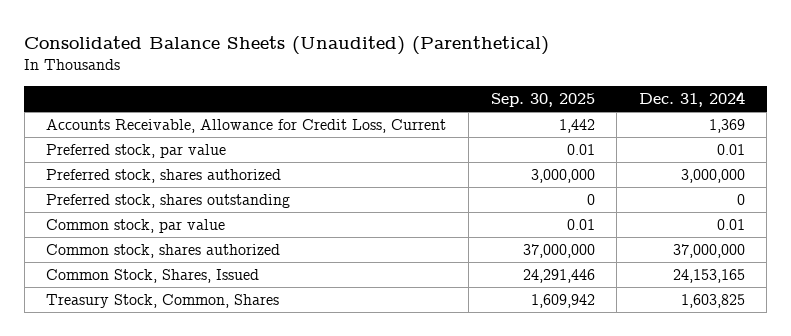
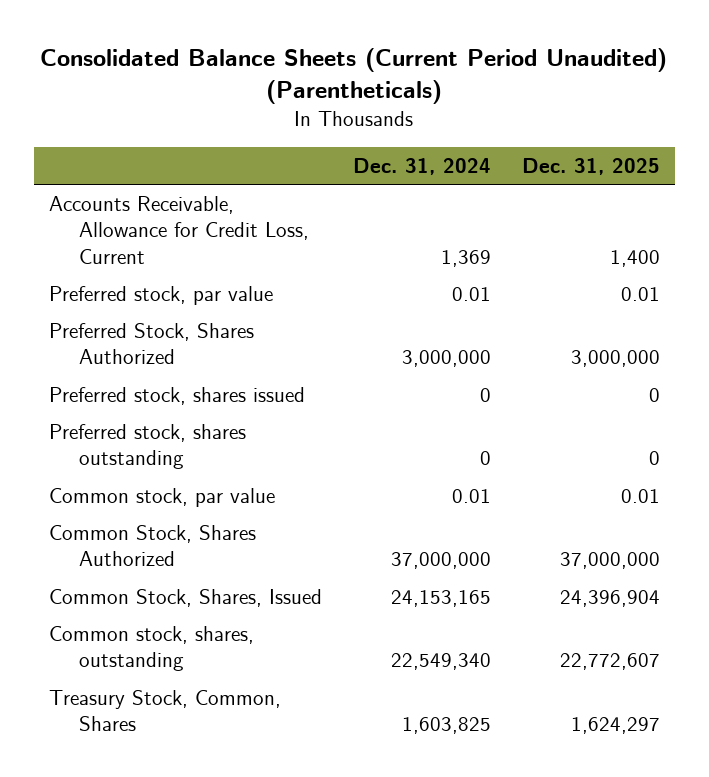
- Consolidated Balance Sheets (Unaudited) (Parenthetical)
+ Consolidated Balance Sheets (Current Period Unaudited) (Parentheticals)
- | Sep. 30, 2025 | Dec. 31, 2024
+ | Dec. 31, 2024 | Dec. 31, 2025
- Preferred stock, shares authorized | 3,000,000 | 3,000,000
+ Preferred Stock, Shares Authorized | 3,000,000 | 3,000,000
+ Preferred stock, shares issued | 0 | 0
- Common stock, shares authorized | 37,000,000 | 37,000,000
+ Common Stock, Shares Authorized | 37,000,000 | 37,000,000
+ Common stock, shares, outstanding | 22,549,340 | 22,772,607

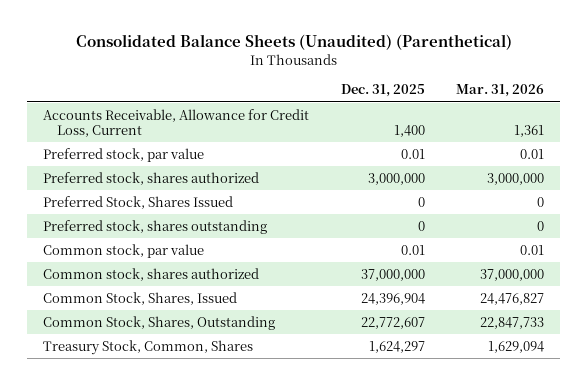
- Consolidated Balance Sheets (Current Period Unaudited) (Parentheticals)
+ Consolidated Balance Sheets (Unaudited) (Parenthetical)
- | Dec. 31, 2024 | Dec. 31, 2025
+ | Dec. 31, 2025 | Mar. 31, 2026
- Preferred Stock, Shares Authorized | 3,000,000 | 3,000,000
- Preferred stock, shares issued | 0 | 0
+ Preferred stock, shares authorized | 3,000,000 | 3,000,000
+ Preferred Stock, Shares Issued | 0 | 0
- Common Stock, Shares Authorized | 37,000,000 | 37,000,000
+ Common stock, shares authorized | 37,000,000 | 37,000,000
- Common stock, shares, outstanding | 22,549,340 | 22,772,607
+ Common Stock, Shares, Outstanding | 22,772,607 | 22,847,733

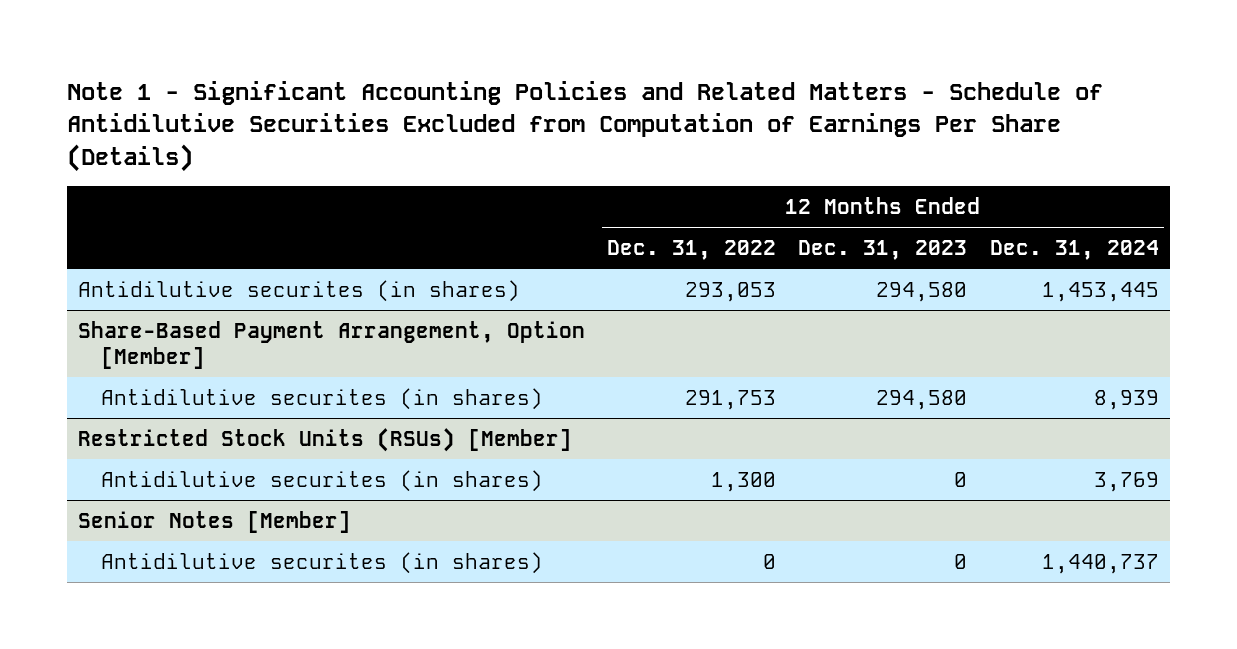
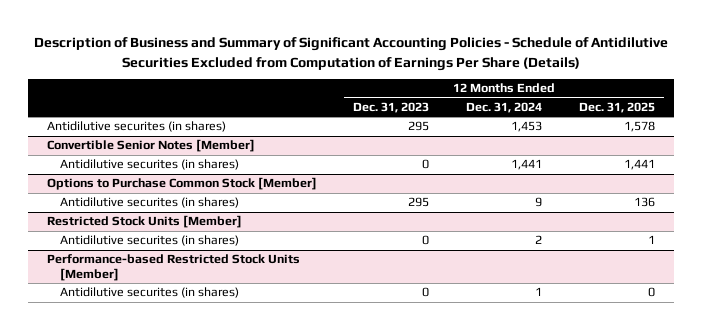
- Note 1 - Significant Accounting Policies and Related Matters - Schedule of Antidilutive Securities Excluded from Computation of Earnings Per Share (Details)
+ Description of Business and Summary of Significant Accounting Policies - Schedule of Antidilutive Securities Excluded from Computation of Earnings Per Share (Details)
- | 12 Months Ended Dec. 31, 2022 | 12 Months Ended Dec. 31, 2023 | 12 Months Ended Dec. 31, 2024
+ | 12 Months Ended Dec. 31, 2023 | 12 Months Ended Dec. 31, 2024 | 12 Months Ended Dec. 31, 2025
- Antidilutive securites (in shares) | 293,053 | 294,580 | 1,453,445
- Share-Based Payment Arrangement, Option [Member]
- Antidilutive securites (in shares) | 291,753 | 294,580 | 8,939
- Restricted Stock Units (RSUs) [Member]
- Antidilutive securites (in shares) | 1,300 | 0 | 3,769
- Senior Notes [Member]
- Antidilutive securites (in shares) | 0 | 0 | 1,440,737
+ Antidilutive securites (in shares) | 295 | 1,453 | 1,578
+ Convertible Senior Notes [Member]
+ Antidilutive securites (in shares) | 0 | 1,441 | 1,441
+ Options to Purchase Common Stock [Member]
+ Antidilutive securites (in shares) | 295 | 9 | 136
+ Restricted Stock Units [Member]
+ Antidilutive securites (in shares) | 0 | 2 | 1
+ Performance-based Restricted Stock Units [Member]
+ Antidilutive securites (in shares) | 0 | 1 | 0

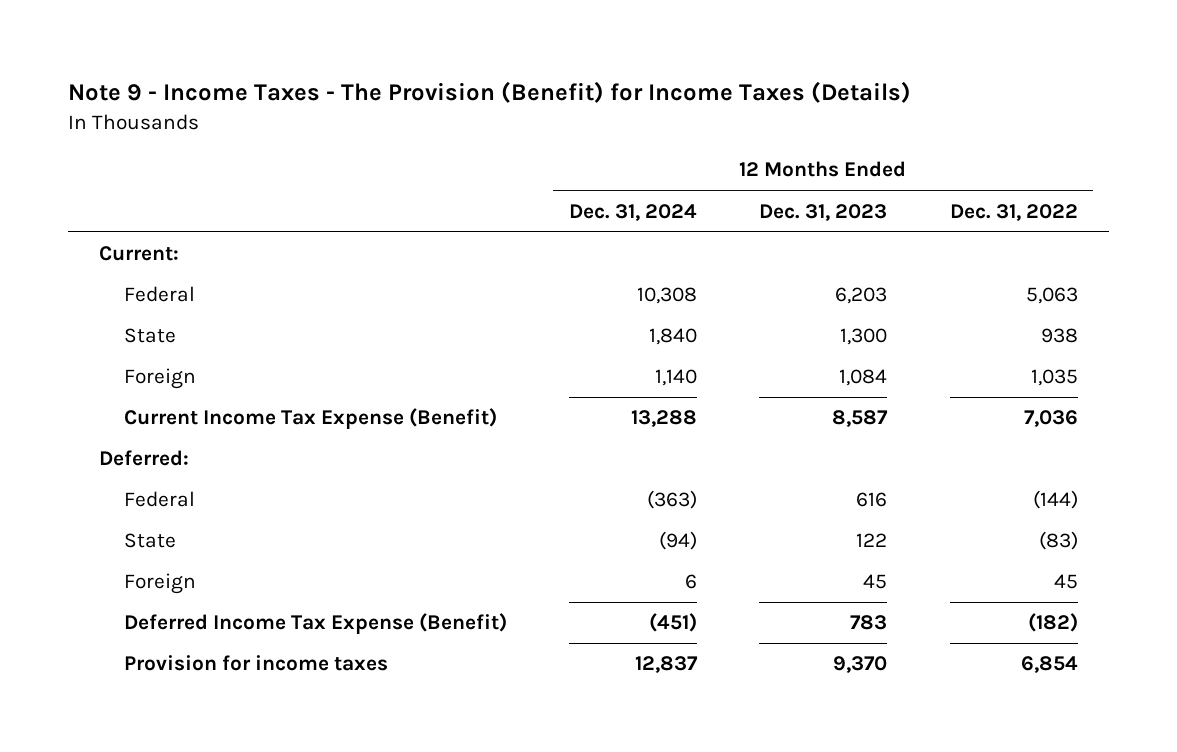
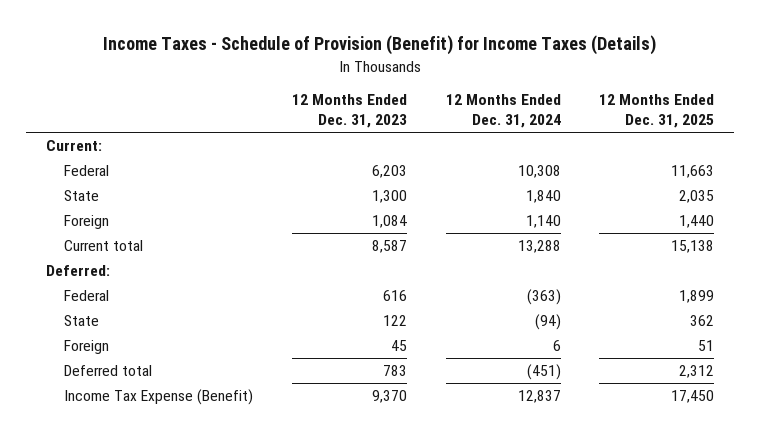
- Note 9 - Income Taxes - The Provision (Benefit) for Income Taxes (Details)
+ Income Taxes - Schedule of Provision (Benefit) for Income Taxes (Details)
- | 12 Months Ended Dec. 31, 2024 | 12 Months Ended Dec. 31, 2023 | 12 Months Ended Dec. 31, 2022
+ | 12 Months Ended Dec. 31, 2023 | 12 Months Ended Dec. 31, 2024 | 12 Months Ended Dec. 31, 2025
- Current Income Tax Expense (Benefit) | 13,288 | 8,587 | 7,036
+ Current total | 8,587 | 13,288 | 15,138
- Deferred Income Tax Expense (Benefit) | (451) | 783 | (182)
- Provision for income taxes | 12,837 | 9,370 | 6,854
+ Deferred total | 783 | (451) | 2,312
+ Income Tax Expense (Benefit) | 9,370 | 12,837 | 17,450

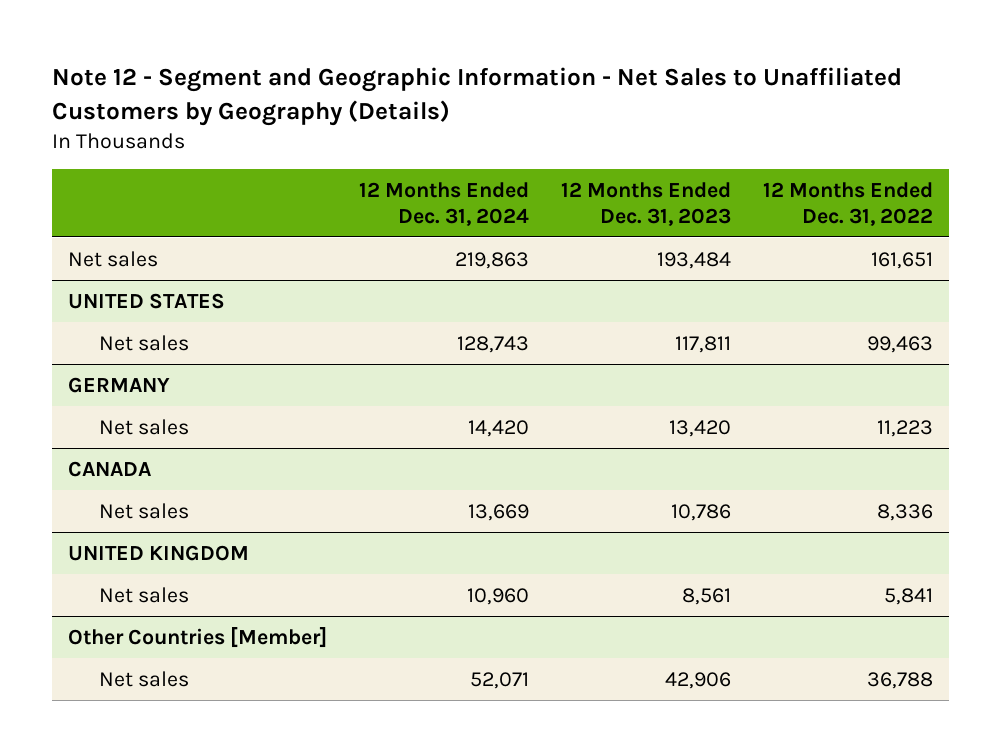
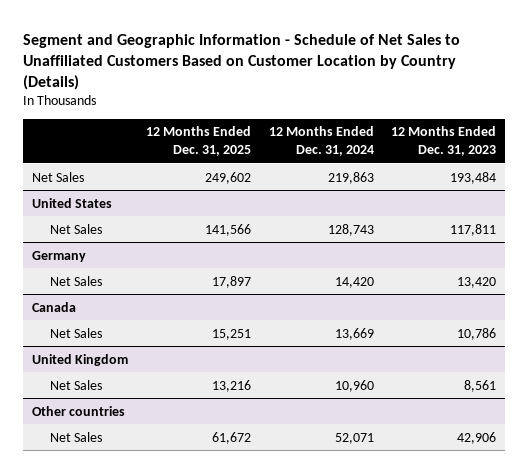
- Note 12 - Segment and Geographic Information - Net Sales to Unaffiliated Customers by Geography (Details)
+ Segment and Geographic Information - Schedule of Net Sales to Unaffiliated Customers Based on Customer Location by Country (Details)
- | 12 Months Ended Dec. 31, 2024 | 12 Months Ended Dec. 31, 2023 | 12 Months Ended Dec. 31, 2022
+ | 12 Months Ended Dec. 31, 2025 | 12 Months Ended Dec. 31, 2024 | 12 Months Ended Dec. 31, 2023
- Net sales | 219,863 | 193,484 | 161,651
- UNITED STATES
- Net sales | 128,743 | 117,811 | 99,463
- GERMANY
- Net sales | 14,420 | 13,420 | 11,223
- CANADA
- Net sales | 13,669 | 10,786 | 8,336
- UNITED KINGDOM
- Net sales | 10,960 | 8,561 | 5,841
- Other Countries [Member]
- Net sales | 52,071 | 42,906 | 36,788
+ Net Sales | 249,602 | 219,863 | 193,484
+ United States
+ Net Sales | 141,566 | 128,743 | 117,811
+ Germany
+ Net Sales | 17,897 | 14,420 | 13,420
+ Canada
+ Net Sales | 15,251 | 13,669 | 10,786
+ United Kingdom
+ Net Sales | 13,216 | 10,960 | 8,561
+ Other countries
+ Net Sales | 61,672 | 52,071 | 42,906

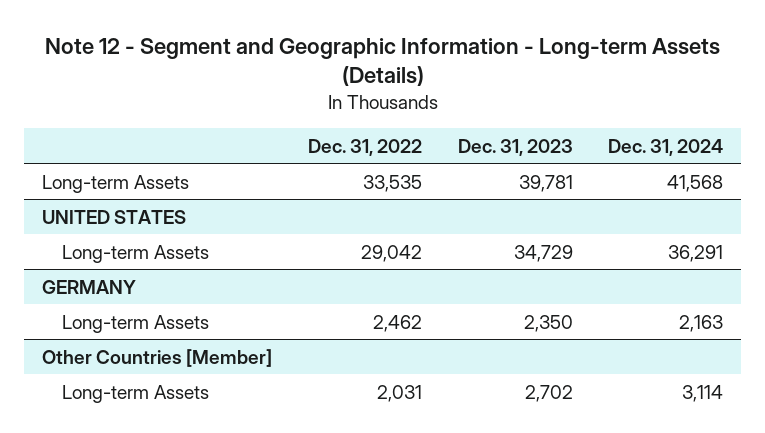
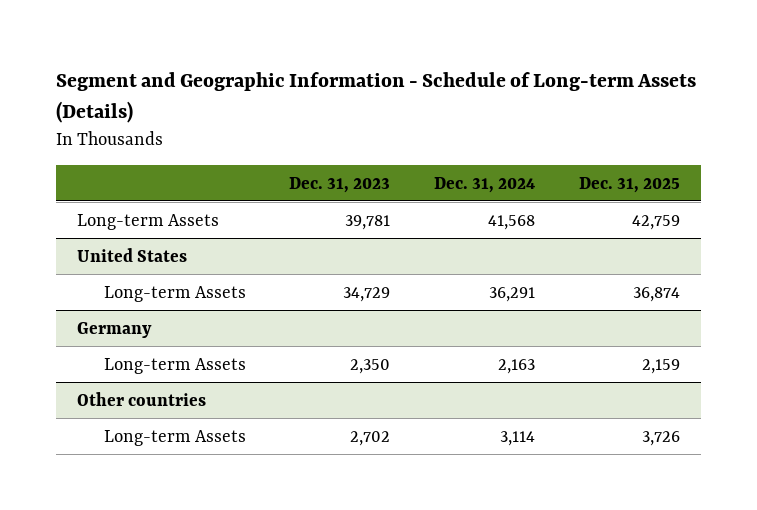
- Note 12 - Segment and Geographic Information - Long-term Assets (Details)
+ Segment and Geographic Information - Schedule of Long-term Assets (Details)
- | Dec. 31, 2022 | Dec. 31, 2023 | Dec. 31, 2024
+ | Dec. 31, 2023 | Dec. 31, 2024 | Dec. 31, 2025
- UNITED STATES
+ United States
- GERMANY
+ Germany
- Other Countries [Member]
+ Other countries

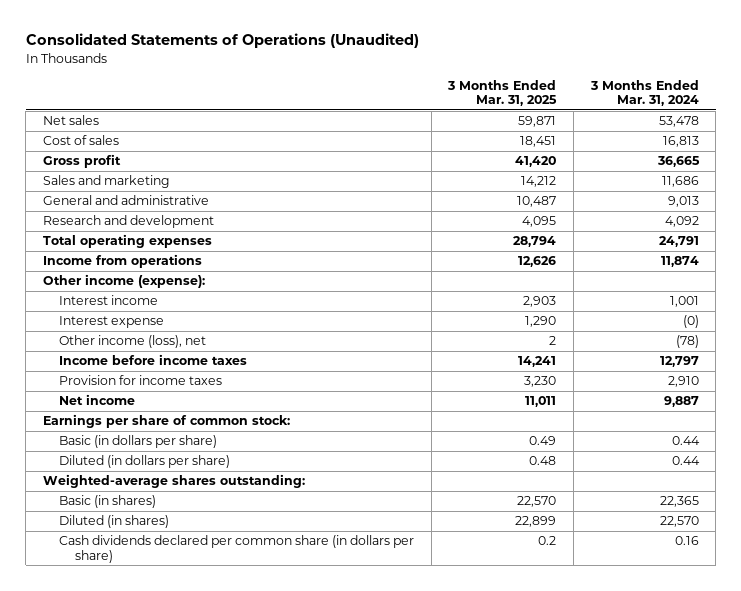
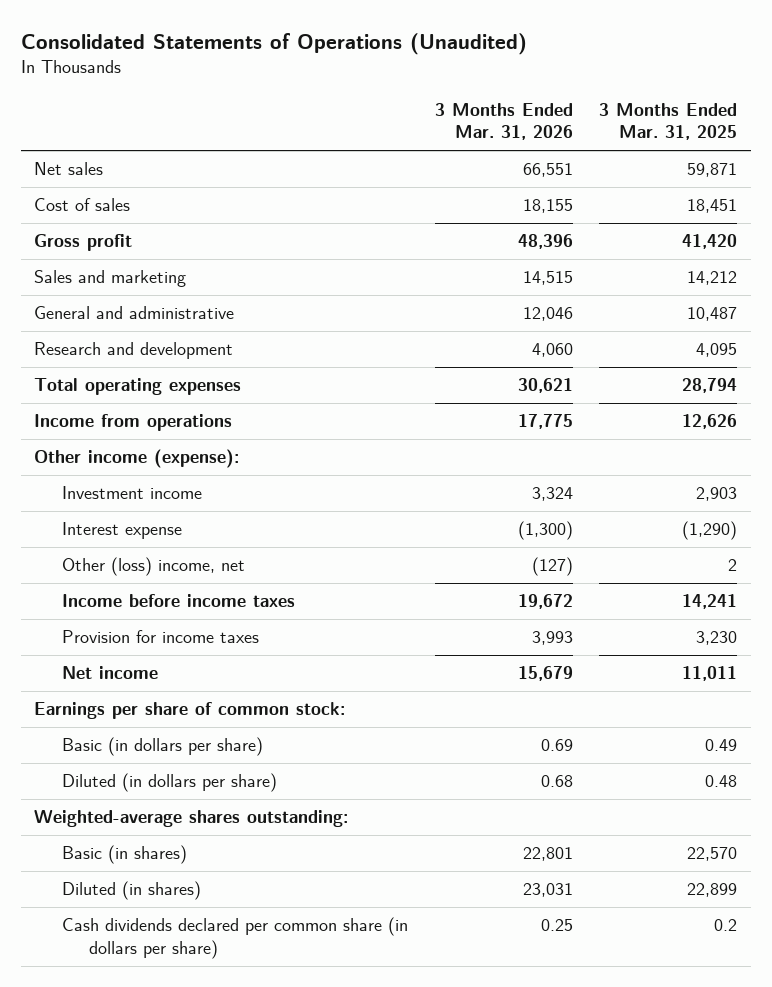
- | 3 Months Ended Mar. 31, 2025 | 3 Months Ended Mar. 31, 2024
+ | 3 Months Ended Mar. 31, 2026 | 3 Months Ended Mar. 31, 2025
- Interest income | 2,903 | 1,001
- Interest expense | 1,290 | (0)
- Other income (loss), net | 2 | (78)
+ Investment income | 3,324 | 2,903
+ Interest expense | (1,300) | (1,290)
+ Other (loss) income, net | (127) | 2

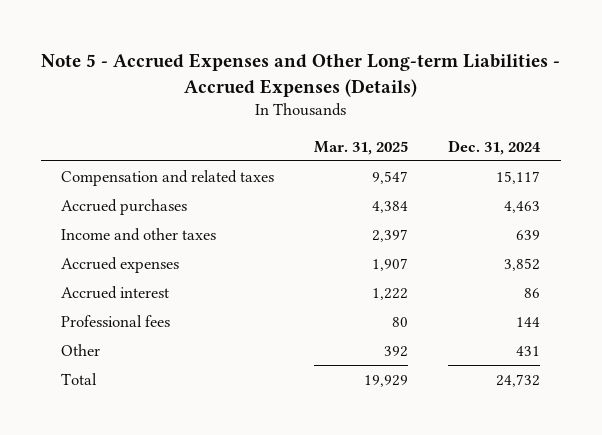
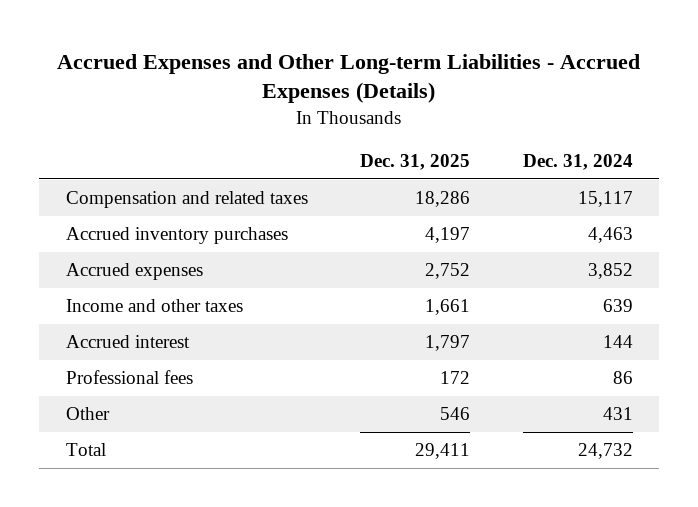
- Note 5 - Accrued Expenses and Other Long-term Liabilities - Accrued Expenses (Details)
+ Accrued Expenses and Other Long-term Liabilities - Accrued Expenses (Details)
- | Mar. 31, 2025 | Dec. 31, 2024
+ | Dec. 31, 2025 | Dec. 31, 2024
- Accrued purchases | 4,384 | 4,463
+ Accrued inventory purchases | 4,197 | 4,463
- Accrued interest | 1,222 | 86
- Professional fees | 80 | 144
moved down: Income and other taxes | 1,661 | 639
+ Accrued interest | 1,797 | 144
+ Professional fees | 172 | 86

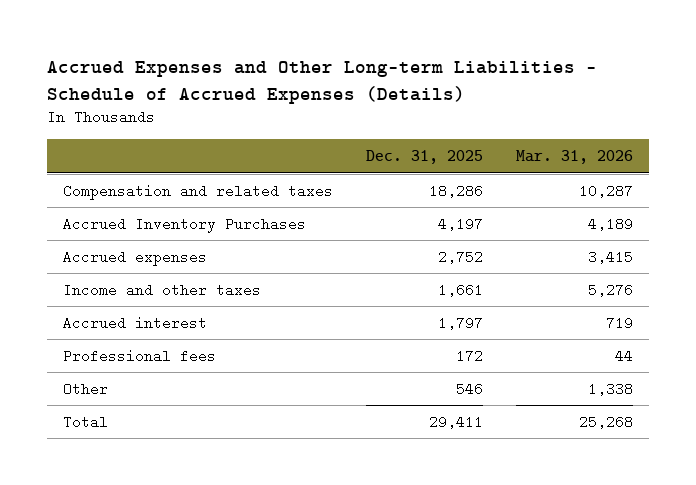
- Accrued Expenses and Other Long-term Liabilities - Accrued Expenses (Details)
+ Accrued Expenses and Other Long-term Liabilities - Schedule of Accrued Expenses (Details)
- | Dec. 31, 2025 | Dec. 31, 2024
+ | Dec. 31, 2025 | Mar. 31, 2026
- Accrued inventory purchases | 4,197 | 4,463
+ Accrued Inventory Purchases | 4,197 | 4,189

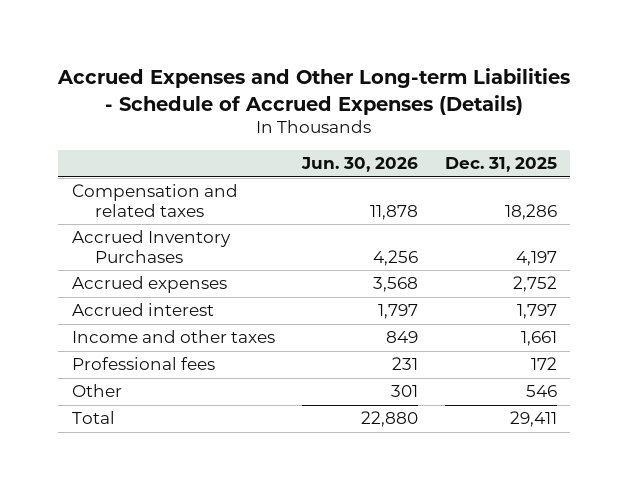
- | Dec. 31, 2025 | Mar. 31, 2026
+ | Jun. 30, 2026 | Dec. 31, 2025
moved down: Income and other taxes | 849 | 1,661

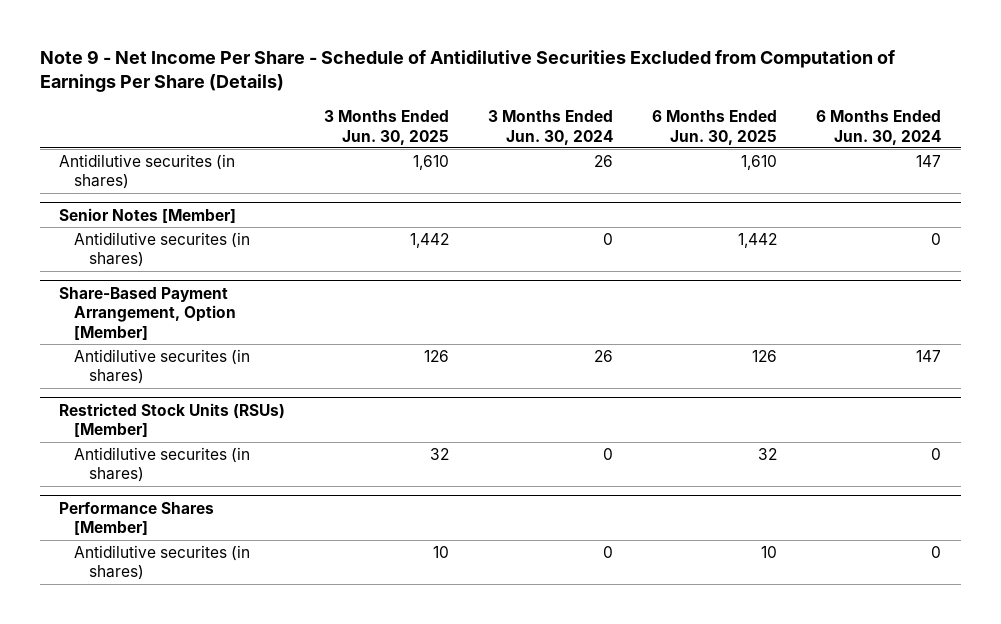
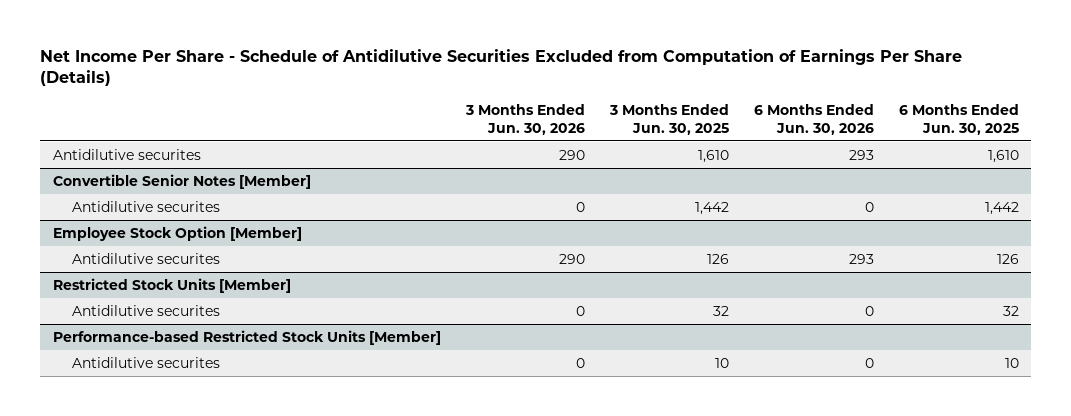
- Note 9 - Net Income Per Share - Schedule of Antidilutive Securities Excluded from Computation of Earnings Per Share (Details)
+ Net Income Per Share - Schedule of Antidilutive Securities Excluded from Computation of Earnings Per Share (Details)
- | 3 Months Ended Jun. 30, 2025 | 3 Months Ended Jun. 30, 2024 | 6 Months Ended Jun. 30, 2025 | 6 Months Ended Jun. 30, 2024
+ | 3 Months Ended Jun. 30, 2026 | 3 Months Ended Jun. 30, 2025 | 6 Months Ended Jun. 30, 2026 | 6 Months Ended Jun. 30, 2025
- Antidilutive securites (in shares) | 1,610 | 26 | 1,610 | 147
- Senior Notes [Member]
- Antidilutive securites (in shares) | 1,442 | 0 | 1,442 | 0
- Share-Based Payment Arrangement, Option [Member]
- Antidilutive securites (in shares) | 126 | 26 | 126 | 147
- Restricted Stock Units (RSUs) [Member]
- Antidilutive securites (in shares) | 32 | 0 | 32 | 0
- Performance Shares [Member]
- Antidilutive securites (in shares) | 10 | 0 | 10 | 0
+ Antidilutive securites | 290 | 1,610 | 293 | 1,610
+ Convertible Senior Notes [Member]
+ Antidilutive securites | 0 | 1,442 | 0 | 1,442
+ Employee Stock Option [Member]
+ Antidilutive securites | 290 | 126 | 293 | 126
+ Restricted Stock Units [Member]
+ Antidilutive securites | 0 | 32 | 0 | 32
+ Performance-based Restricted Stock Units [Member]
+ Antidilutive securites | 0 | 10 | 0 | 10

